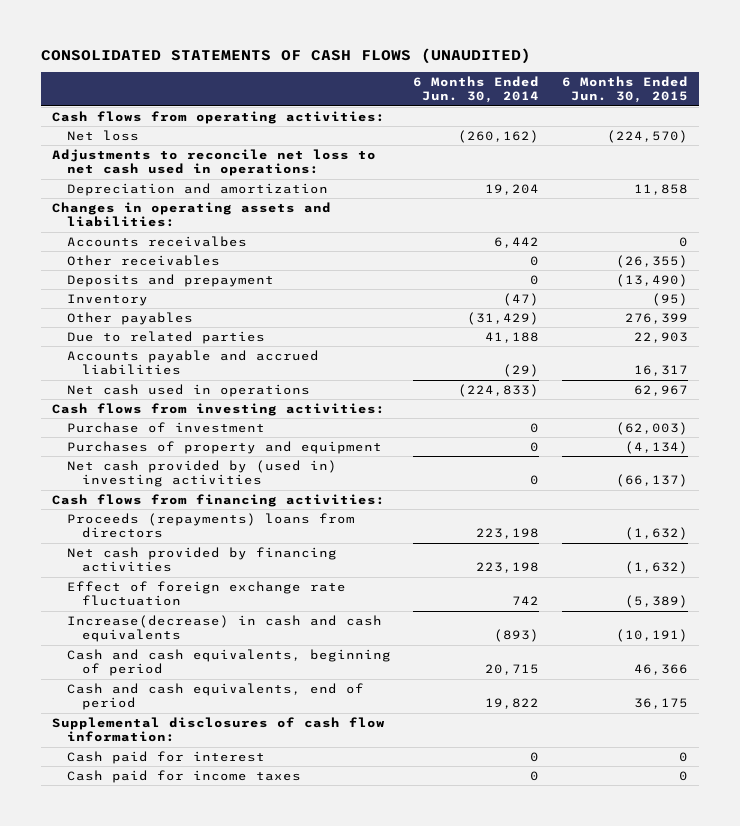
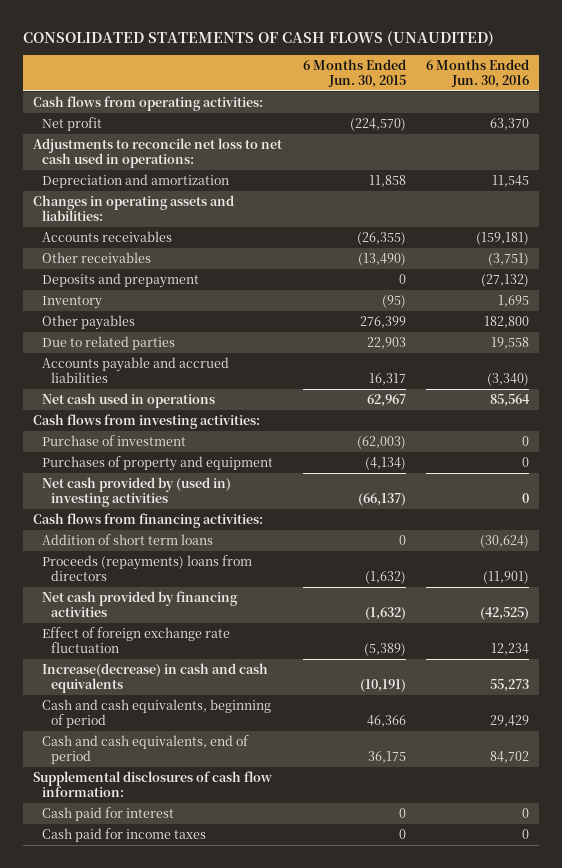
- | 6 Months Ended Jun. 30, 2014 | 6 Months Ended Jun. 30, 2015
+ | 6 Months Ended Jun. 30, 2015 | 6 Months Ended Jun. 30, 2016
- Net loss | (260,162) | (224,570)
+ Net profit | (224,570) | 63,370
- Accounts receivalbes | 6,442 | 0
- Other receivables | 0 | (26,355)
- Deposits and prepayment | 0 | (13,490)
+ Accounts receivables | (26,355) | (159,181)
+ Other receivables | (13,490) | (3,751)
+ Deposits and prepayment | 0 | (27,132)
+ Addition of short term loans | 0 | (30,624)

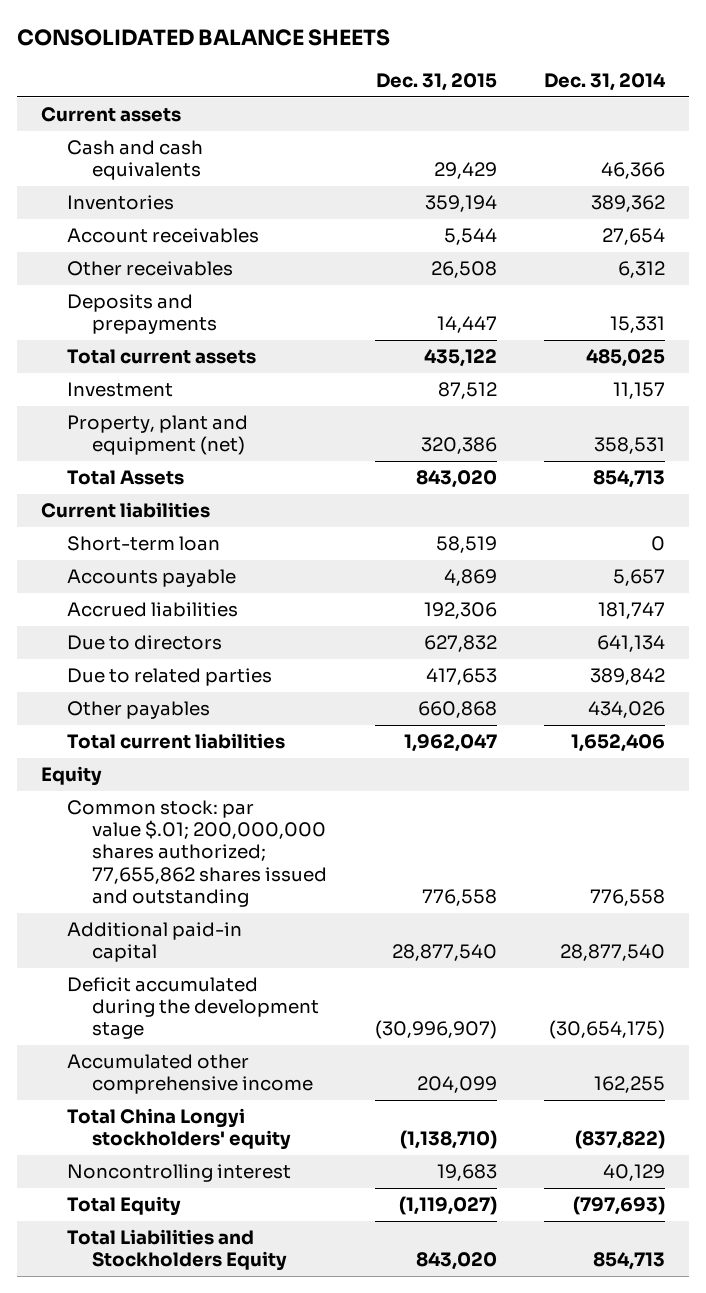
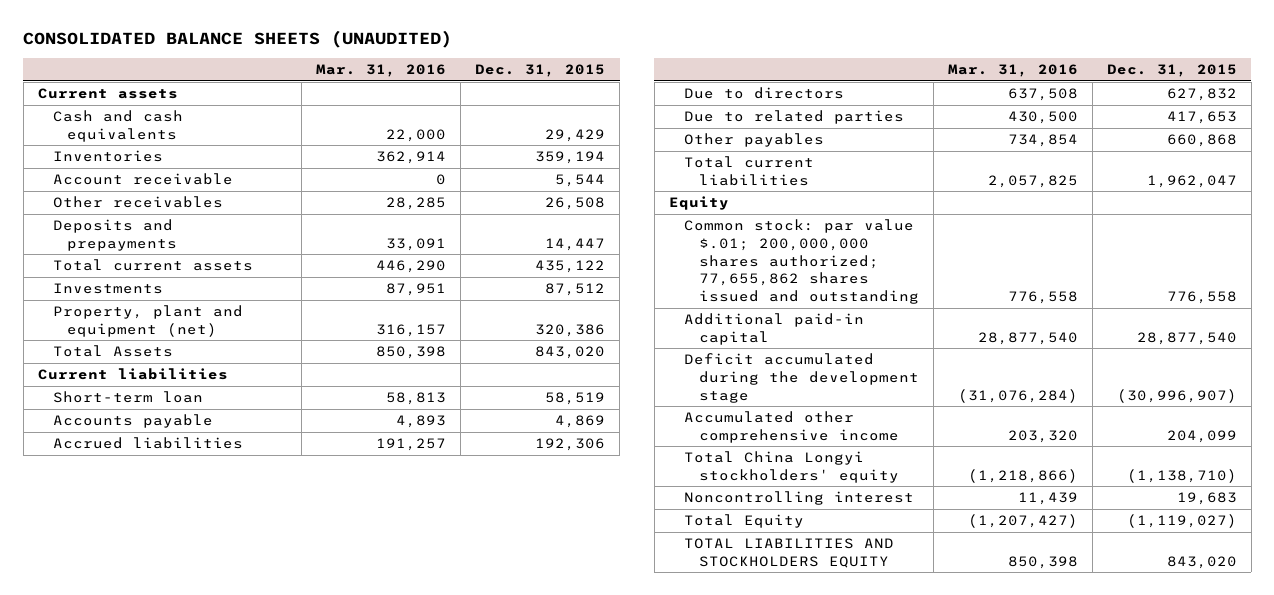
- CONSOLIDATED BALANCE SHEETS
+ CONSOLIDATED BALANCE SHEETS (UNAUDITED)
- | Dec. 31, 2015 | Dec. 31, 2014
+ | Mar. 31, 2016 | Dec. 31, 2015
- Account receivables | 5,544 | 27,654
+ Account receivable | 0 | 5,544
- Investment | 87,512 | 11,157
+ Investments | 87,951 | 87,512
- Total Liabilities and Stockholders Equity | 843,020 | 854,713
+ TOTAL LIABILITIES AND STOCKHOLDERS EQUITY | 850,398 | 843,020

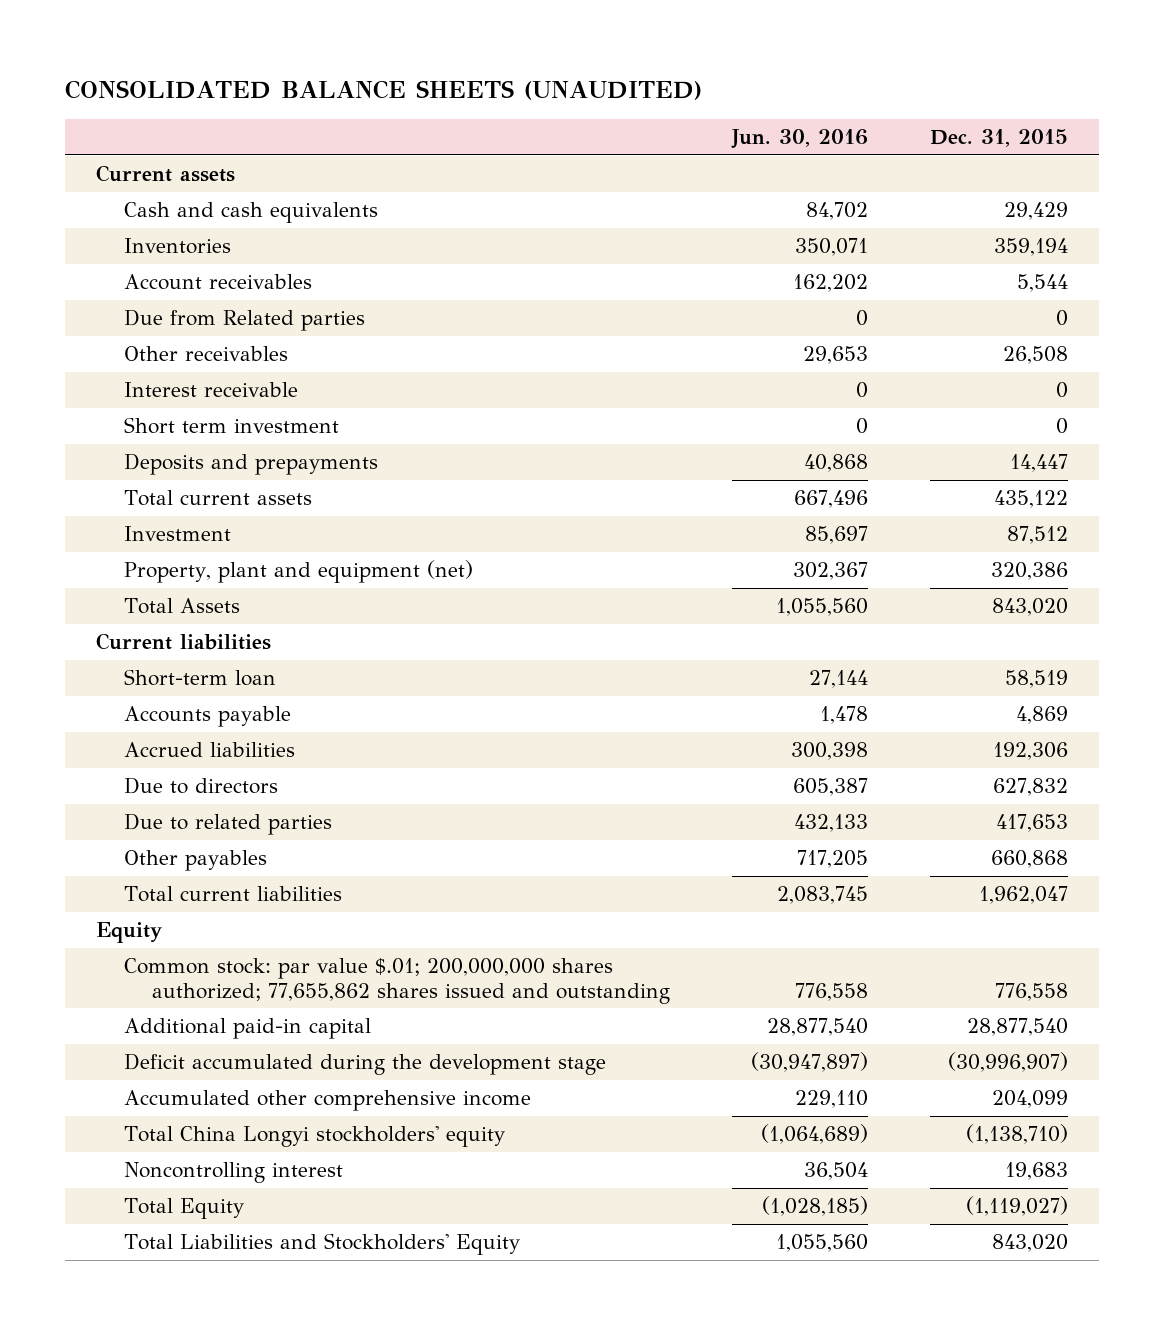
- | Mar. 31, 2016 | Dec. 31, 2015
+ | Jun. 30, 2016 | Dec. 31, 2015
- Account receivable | 0 | 5,544
+ Account receivables | 162,202 | 5,544
+ Due from Related parties | 0 | 0
+ Interest receivable | 0 | 0
+ Short term investment | 0 | 0
- Investments | 87,951 | 87,512
+ Investment | 85,697 | 87,512
- TOTAL LIABILITIES AND STOCKHOLDERS EQUITY | 850,398 | 843,020
+ Total Liabilities and Stockholders' Equity | 1,055,560 | 843,020

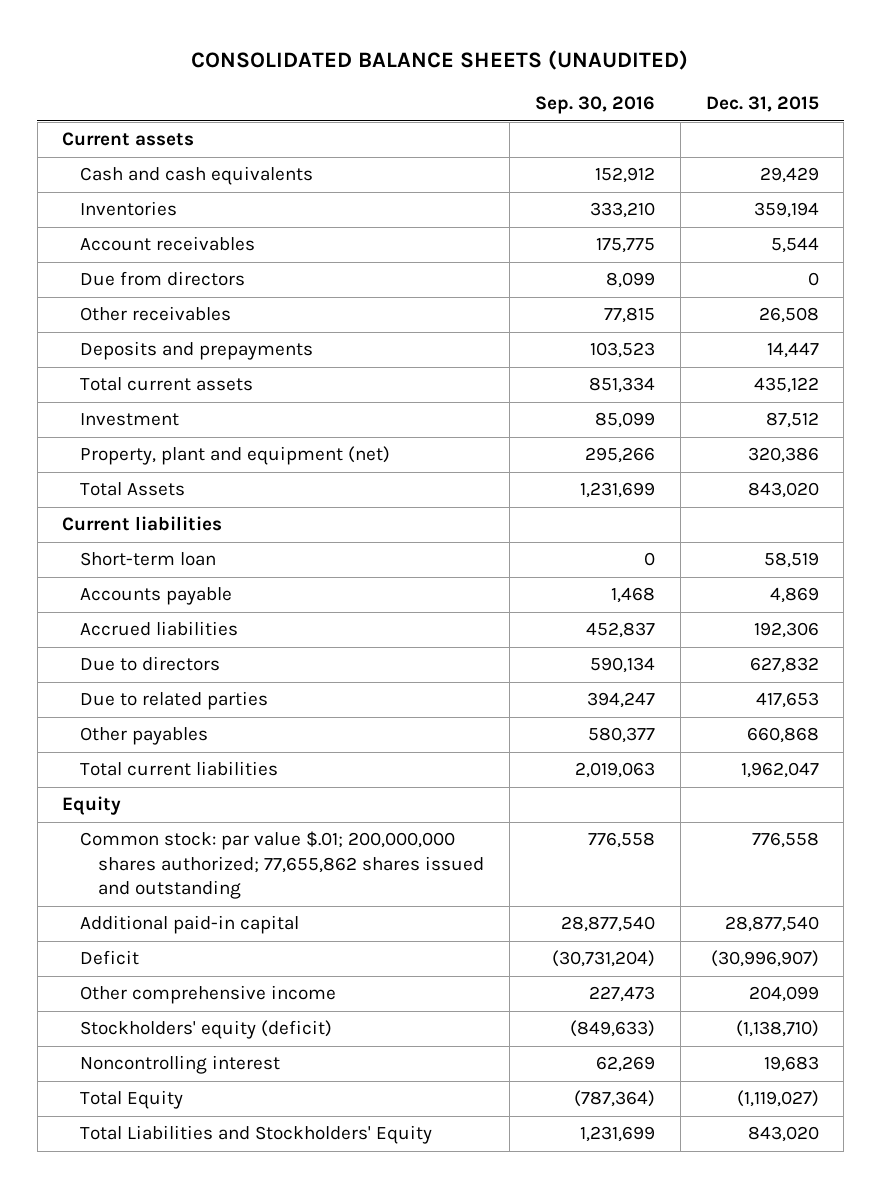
- | Jun. 30, 2016 | Dec. 31, 2015
+ | Sep. 30, 2016 | Dec. 31, 2015
- Due from Related parties | 0 | 0
+ Due from directors | 8,099 | 0
- Interest receivable | 0 | 0
- Short term investment | 0 | 0
- Deficit accumulated during the development stage | (30,947,897) | (30,996,907)
- Accumulated other comprehensive income | 229,110 | 204,099
- Total China Longyi stockholders' equity | (1,064,689) | (1,138,710)
+ Deficit | (30,731,204) | (30,996,907)
+ Other comprehensive income | 227,473 | 204,099
+ Stockholders' equity (deficit) | (849,633) | (1,138,710)

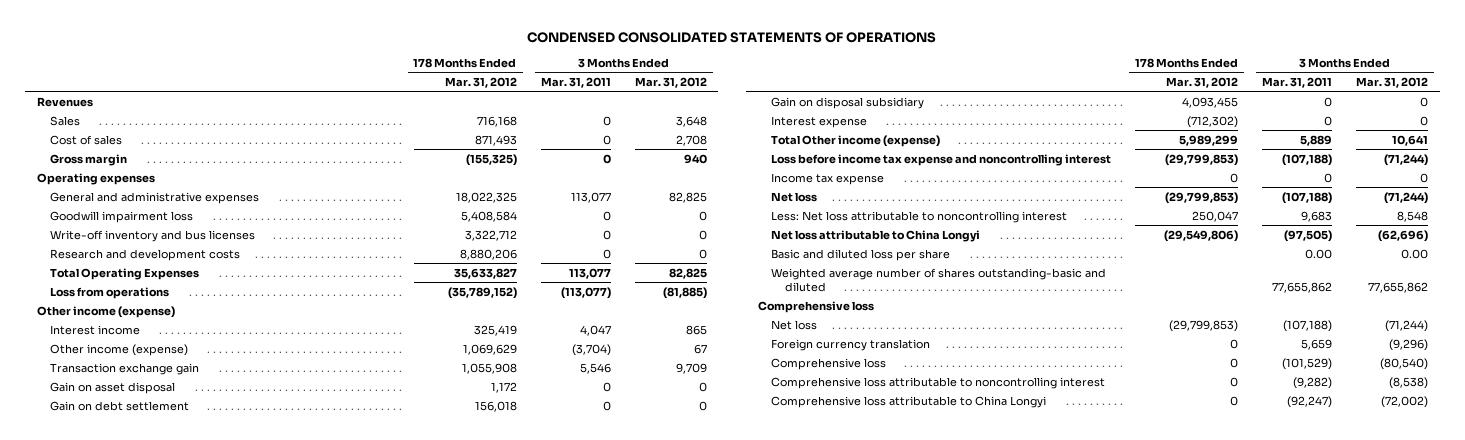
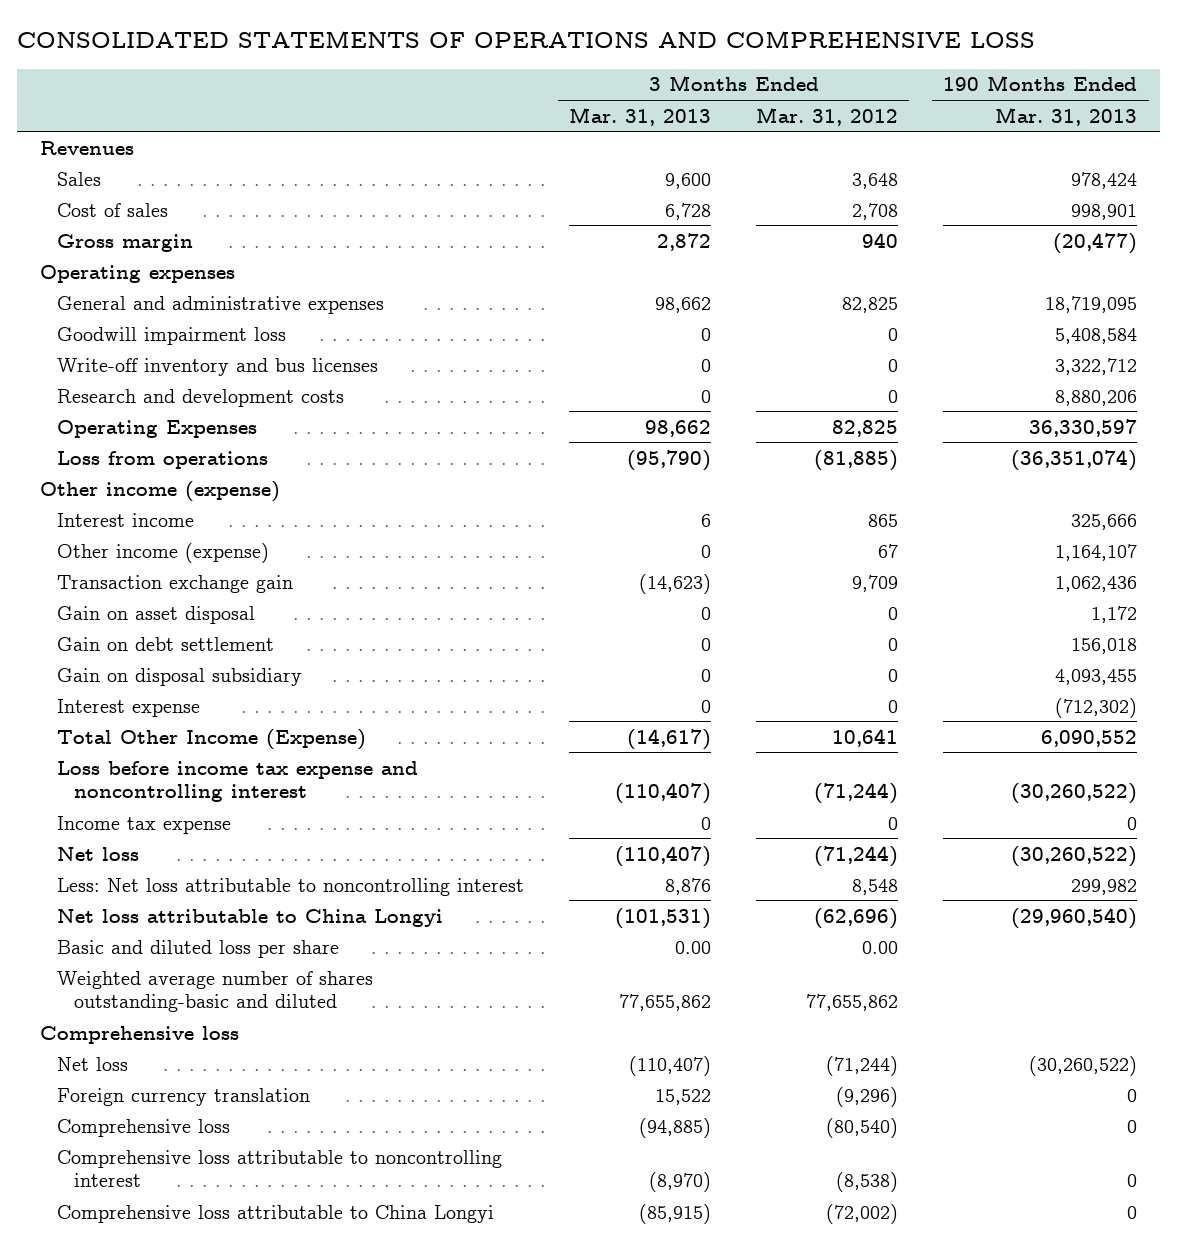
- CONDENSED CONSOLIDATED STATEMENTS OF OPERATIONS
+ CONSOLIDATED STATEMENTS OF OPERATIONS AND COMPREHENSIVE LOSS
- | 178 Months Ended Mar. 31, 2012 | 3 Months Ended Mar. 31, 2011 | 3 Months Ended Mar. 31, 2012
+ | 3 Months Ended Mar. 31, 2013 | 3 Months Ended Mar. 31, 2012 | 190 Months Ended Mar. 31, 2013
- Total Operating Expenses | 35,633,827 | 113,077 | 82,825
+ Operating Expenses | 98,662 | 82,825 | 36,330,597
- Total Other income (expense) | 5,989,299 | 5,889 | 10,641
+ Total Other Income (Expense) | (14,617) | 10,641 | 6,090,552

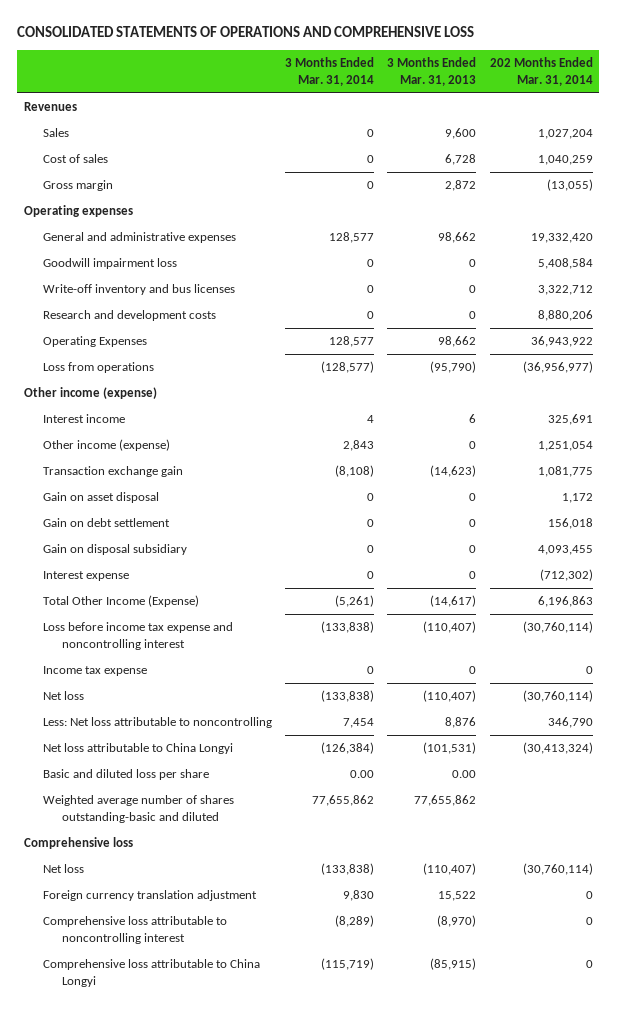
- | 3 Months Ended Mar. 31, 2013 | 3 Months Ended Mar. 31, 2012 | 190 Months Ended Mar. 31, 2013
+ | 3 Months Ended Mar. 31, 2014 | 3 Months Ended Mar. 31, 2013 | 202 Months Ended Mar. 31, 2014
- Less: Net loss attributable to noncontrolling interest | 8,876 | 8,548 | 299,982
+ Less: Net loss attributable to noncontrolling | 7,454 | 8,876 | 346,790
- Foreign currency translation | 15,522 | (9,296) | 0
- Comprehensive loss | (94,885) | (80,540) | 0
+ Foreign currency translation adjustment | 9,830 | 15,522 | 0

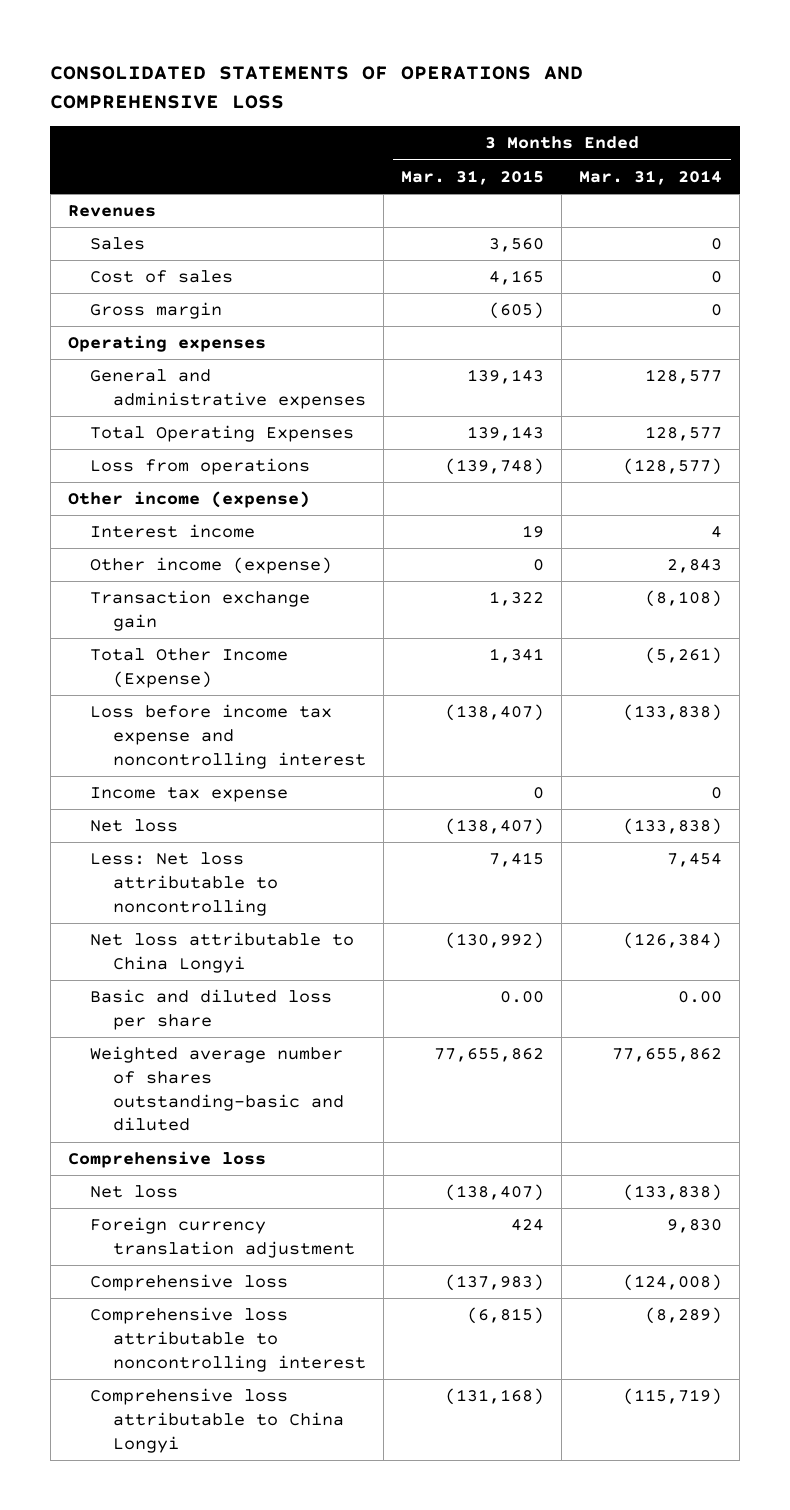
- | 3 Months Ended Mar. 31, 2014 | 3 Months Ended Mar. 31, 2013 | 202 Months Ended Mar. 31, 2014
+ | 3 Months Ended Mar. 31, 2015 | 3 Months Ended Mar. 31, 2014
- Goodwill impairment loss | 0 | 0 | 5,408,584
- Write-off inventory and bus licenses | 0 | 0 | 3,322,712
- Research and development costs | 0 | 0 | 8,880,206
- Operating Expenses | 128,577 | 98,662 | 36,943,922
+ Total Operating Expenses | 139,143 | 128,577
- Gain on asset disposal | 0 | 0 | 1,172
- Gain on debt settlement | 0 | 0 | 156,018
- Gain on disposal subsidiary | 0 | 0 | 4,093,455
- Interest expense | 0 | 0 | (712,302)
+ Comprehensive loss | (137,983) | (124,008)

